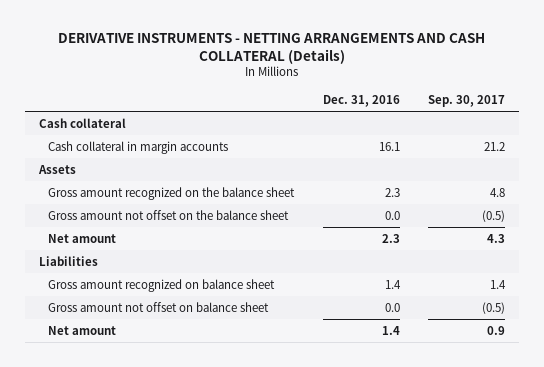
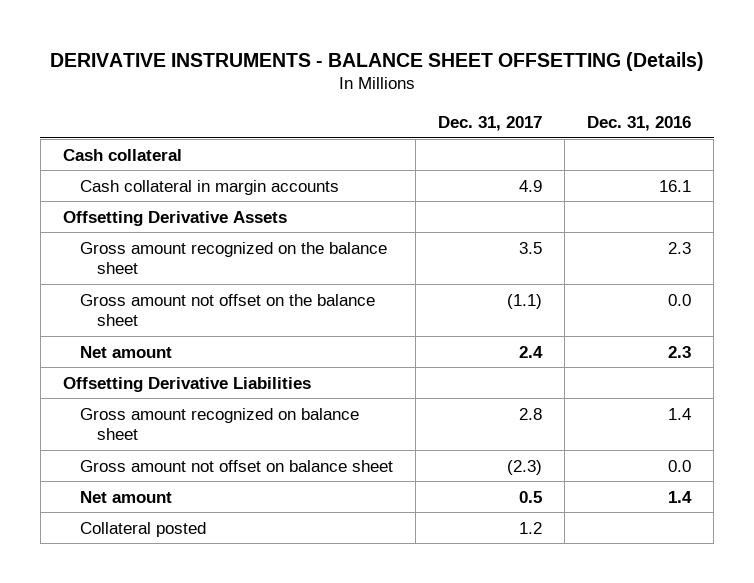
- DERIVATIVE INSTRUMENTS - NETTING ARRANGEMENTS AND CASH COLLATERAL (Details)
+ DERIVATIVE INSTRUMENTS - BALANCE SHEET OFFSETTING (Details)
- | Dec. 31, 2016 | Sep. 30, 2017
+ | Dec. 31, 2017 | Dec. 31, 2016
- Assets
+ Offsetting Derivative Assets
- Liabilities
+ Offsetting Derivative Liabilities
+ Collateral posted | 1.2 |

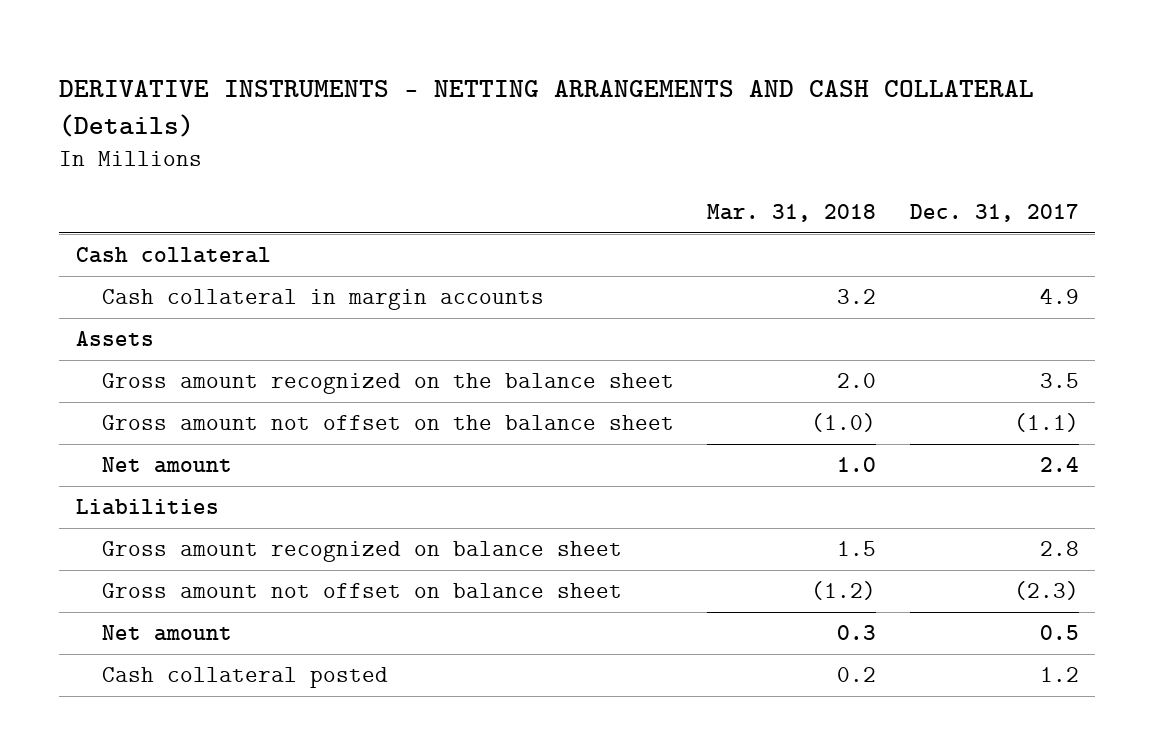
- DERIVATIVE INSTRUMENTS - BALANCE SHEET OFFSETTING (Details)
+ DERIVATIVE INSTRUMENTS - NETTING ARRANGEMENTS AND CASH COLLATERAL (Details)
- | Dec. 31, 2017 | Dec. 31, 2016
+ | Mar. 31, 2018 | Dec. 31, 2017
- Offsetting Derivative Assets
+ Assets
- Offsetting Derivative Liabilities
+ Liabilities
- Collateral posted | 1.2 |
+ Cash collateral posted | 0.2 | 1.2

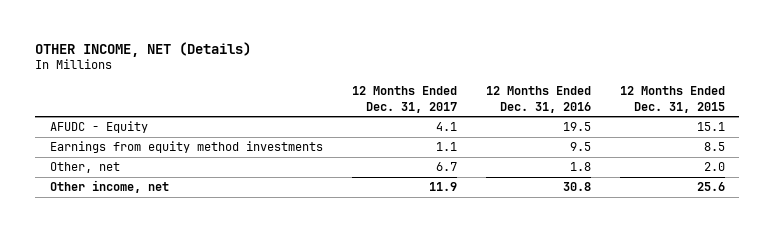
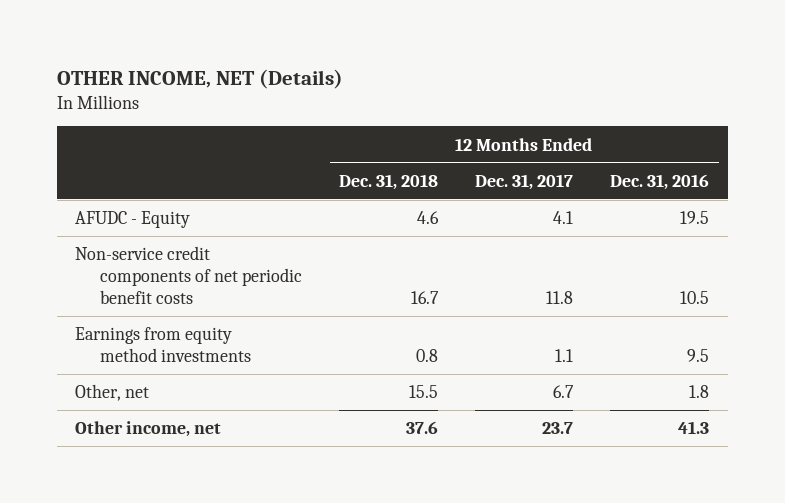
- | 12 Months Ended Dec. 31, 2017 | 12 Months Ended Dec. 31, 2016 | 12 Months Ended Dec. 31, 2015
+ | 12 Months Ended Dec. 31, 2018 | 12 Months Ended Dec. 31, 2017 | 12 Months Ended Dec. 31, 2016
+ Non-service credit components of net periodic benefit costs | 16.7 | 11.8 | 10.5
- Other income, net | 11.9 | 30.8 | 25.6
+ Other income, net | 37.6 | 23.7 | 41.3

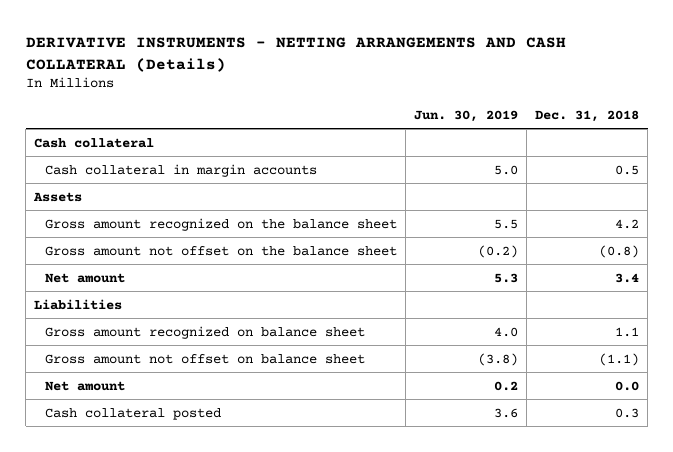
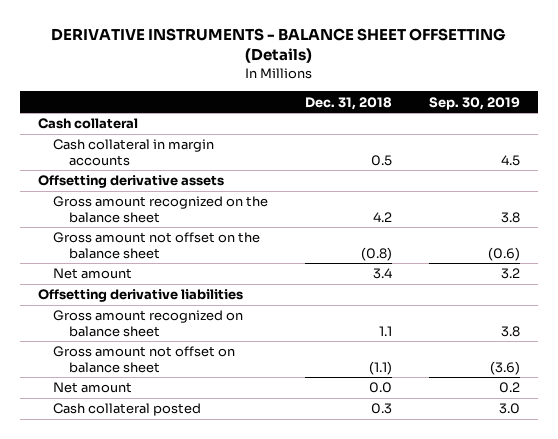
- DERIVATIVE INSTRUMENTS - NETTING ARRANGEMENTS AND CASH COLLATERAL (Details)
+ DERIVATIVE INSTRUMENTS - BALANCE SHEET OFFSETTING (Details)
- | Jun. 30, 2019 | Dec. 31, 2018
+ | Dec. 31, 2018 | Sep. 30, 2019
- Assets
+ Offsetting derivative assets
- Liabilities
+ Offsetting derivative liabilities

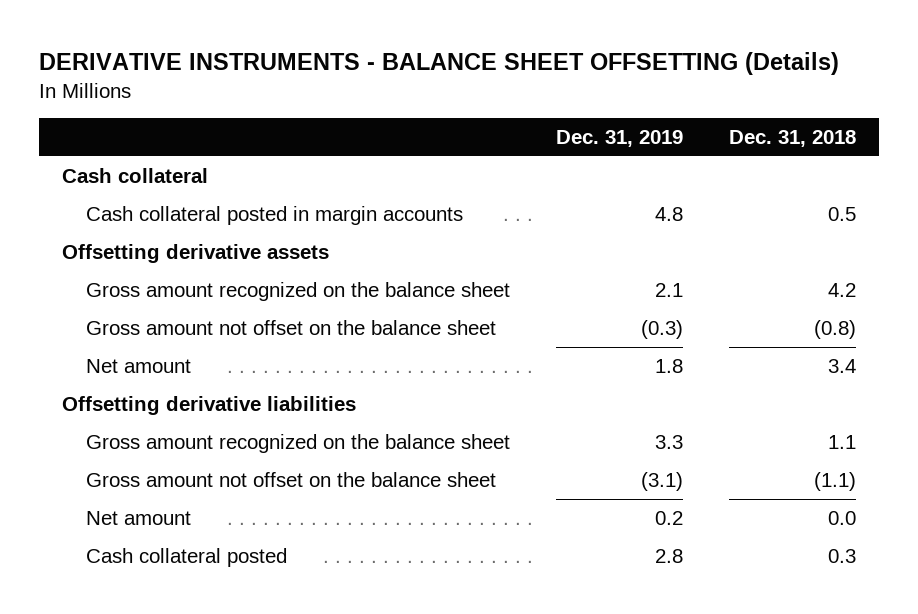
- | Dec. 31, 2018 | Sep. 30, 2019
+ | Dec. 31, 2019 | Dec. 31, 2018
- Cash collateral in margin accounts | 0.5 | 4.5
+ Cash collateral posted in margin accounts | 4.8 | 0.5
- Gross amount recognized on balance sheet | 1.1 | 3.8
- Gross amount not offset on balance sheet | (1.1) | (3.6)
+ Gross amount recognized on the balance sheet | 3.3 | 1.1
+ Gross amount not offset on the balance sheet | (3.1) | (1.1)

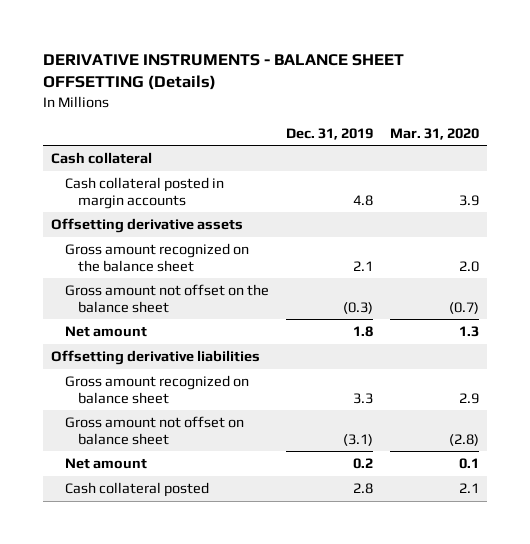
- | Dec. 31, 2019 | Dec. 31, 2018
+ | Dec. 31, 2019 | Mar. 31, 2020
- Gross amount recognized on the balance sheet | 3.3 | 1.1
- Gross amount not offset on the balance sheet | (3.1) | (1.1)
+ Gross amount recognized on balance sheet | 3.3 | 2.9
+ Gross amount not offset on balance sheet | (3.1) | (2.8)

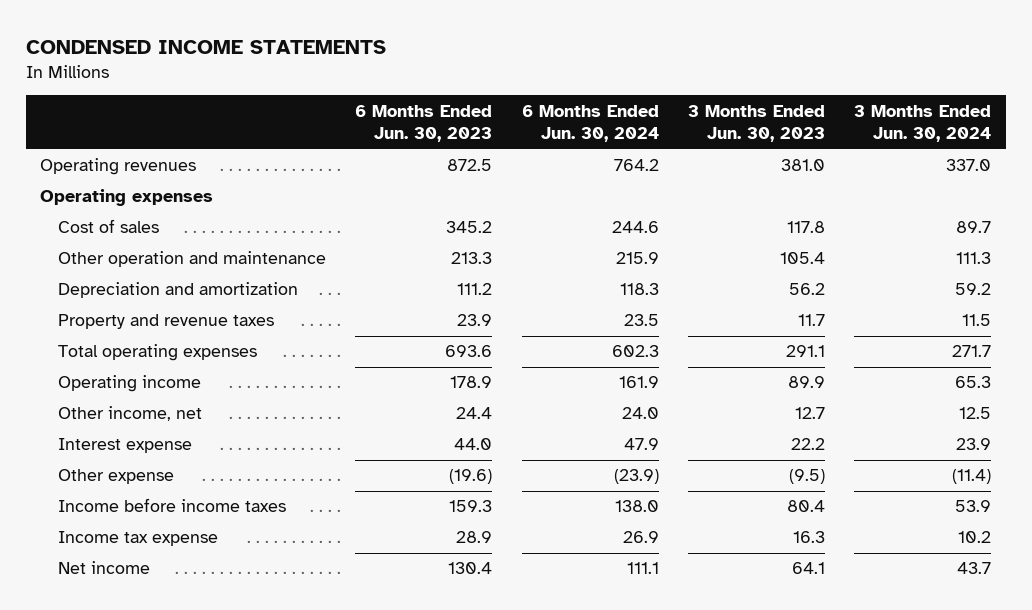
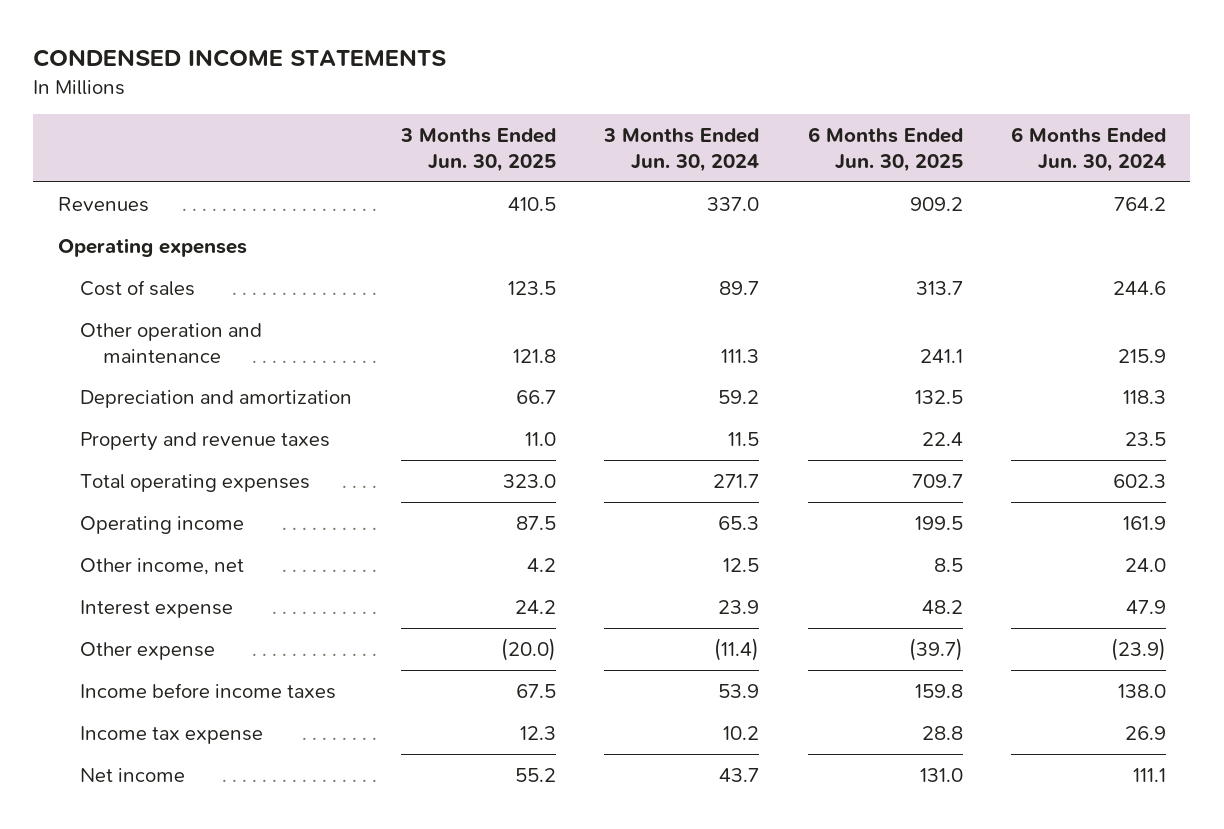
- | 6 Months Ended Jun. 30, 2023 | 6 Months Ended Jun. 30, 2024 | 3 Months Ended Jun. 30, 2023 | 3 Months Ended Jun. 30, 2024
+ | 3 Months Ended Jun. 30, 2025 | 3 Months Ended Jun. 30, 2024 | 6 Months Ended Jun. 30, 2025 | 6 Months Ended Jun. 30, 2024
- Operating revenues | 872.5 | 764.2 | 381.0 | 337.0
+ Revenues | 410.5 | 337.0 | 909.2 | 764.2

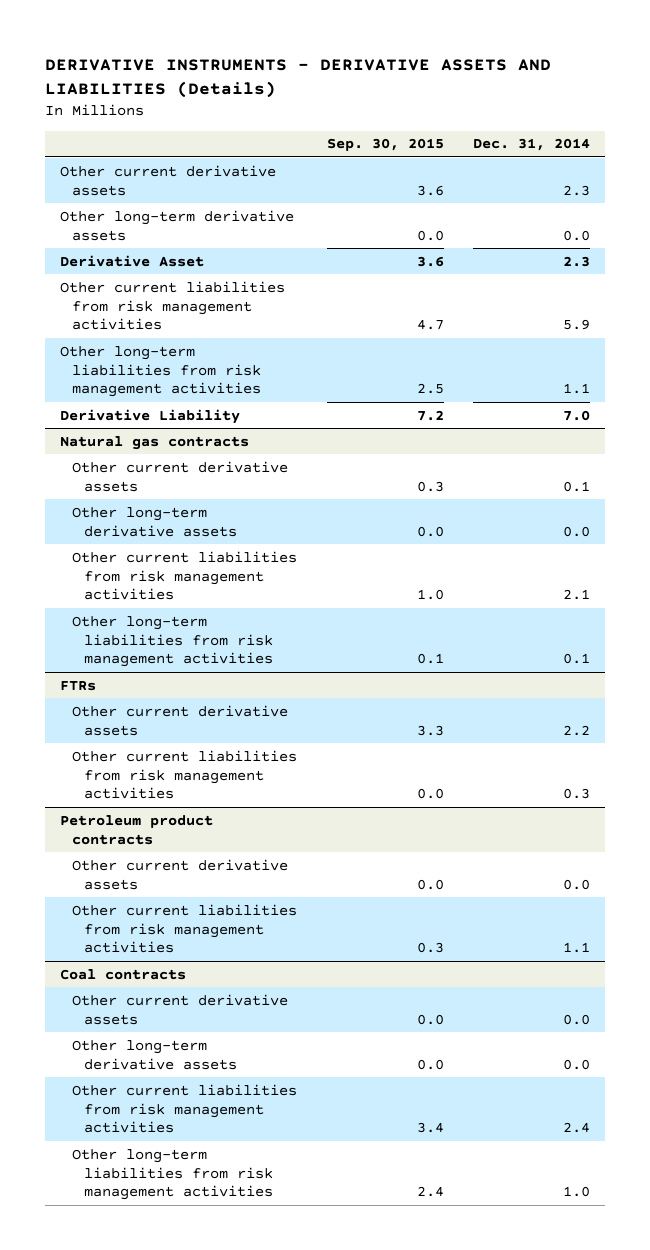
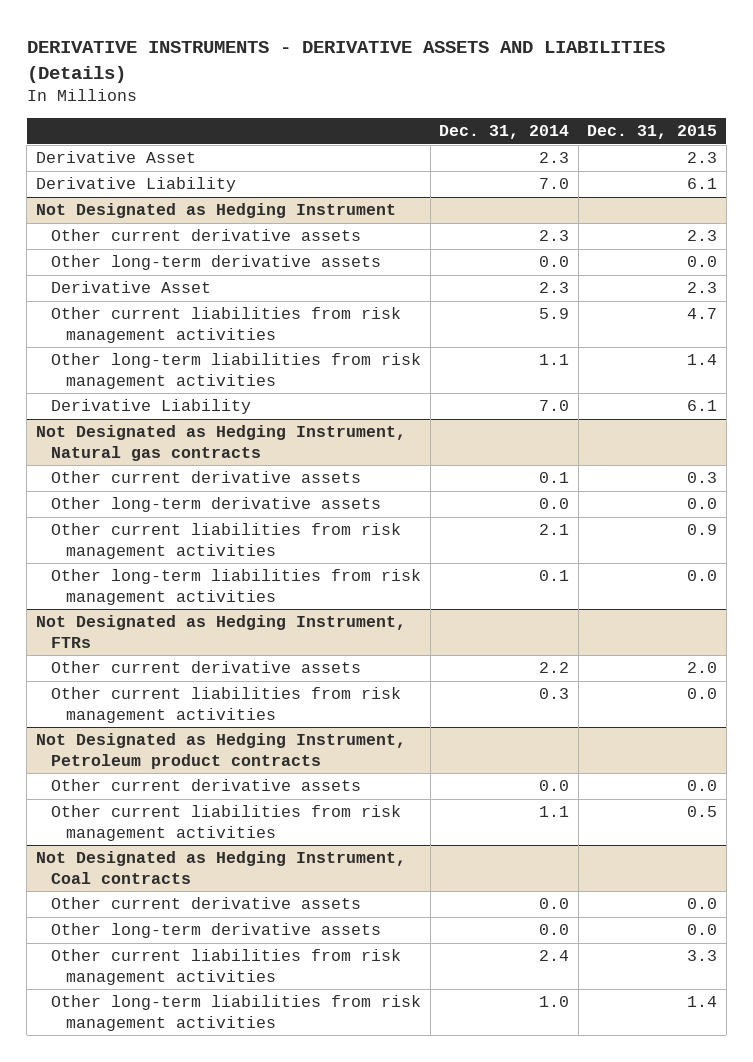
- | Sep. 30, 2015 | Dec. 31, 2014
+ | Dec. 31, 2014 | Dec. 31, 2015
+ Derivative Asset | 2.3 | 2.3
+ Derivative Liability | 7.0 | 6.1
+ Not Designated as Hedging Instrument
- Natural gas contracts
+ Not Designated as Hedging Instrument, Natural gas contracts
- FTRs
+ Not Designated as Hedging Instrument, FTRs
- Petroleum product contracts
+ Not Designated as Hedging Instrument, Petroleum product contracts
- Coal contracts
+ Not Designated as Hedging Instrument, Coal contracts

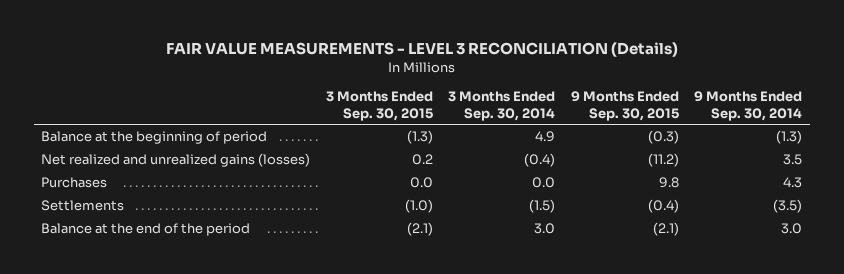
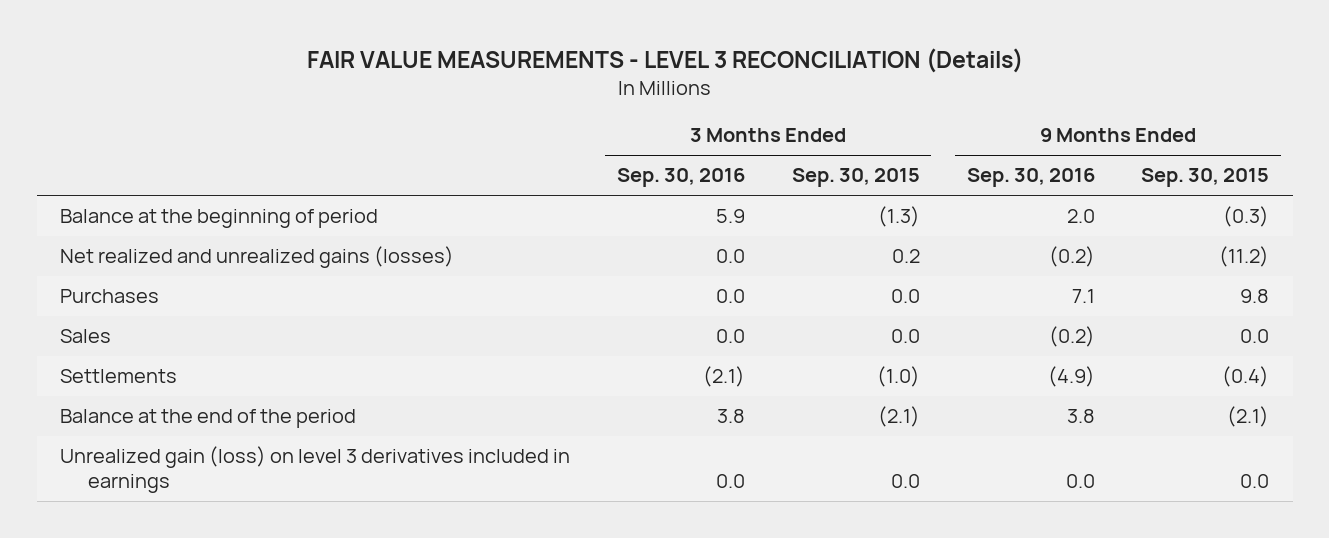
- | 3 Months Ended Sep. 30, 2015 | 3 Months Ended Sep. 30, 2014 | 9 Months Ended Sep. 30, 2015 | 9 Months Ended Sep. 30, 2014
+ | 3 Months Ended Sep. 30, 2016 | 3 Months Ended Sep. 30, 2015 | 9 Months Ended Sep. 30, 2016 | 9 Months Ended Sep. 30, 2015
+ Sales | 0.0 | 0.0 | (0.2) | 0.0
+ Unrealized gain (loss) on level 3 derivatives included in earnings | 0.0 | 0.0 | 0.0 | 0.0

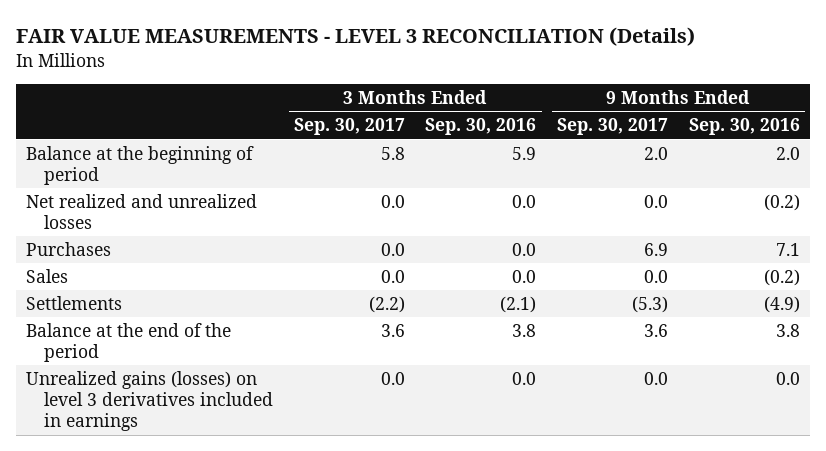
- | 3 Months Ended Sep. 30, 2016 | 3 Months Ended Sep. 30, 2015 | 9 Months Ended Sep. 30, 2016 | 9 Months Ended Sep. 30, 2015
+ | 3 Months Ended Sep. 30, 2017 | 3 Months Ended Sep. 30, 2016 | 9 Months Ended Sep. 30, 2017 | 9 Months Ended Sep. 30, 2016
- Net realized and unrealized gains (losses) | 0.0 | 0.2 | (0.2) | (11.2)
+ Net realized and unrealized losses | 0.0 | 0.0 | 0.0 | (0.2)
- Unrealized gain (loss) on level 3 derivatives included in earnings | 0.0 | 0.0 | 0.0 | 0.0
+ Unrealized gains (losses) on level 3 derivatives included in earnings | 0.0 | 0.0 | 0.0 | 0.0

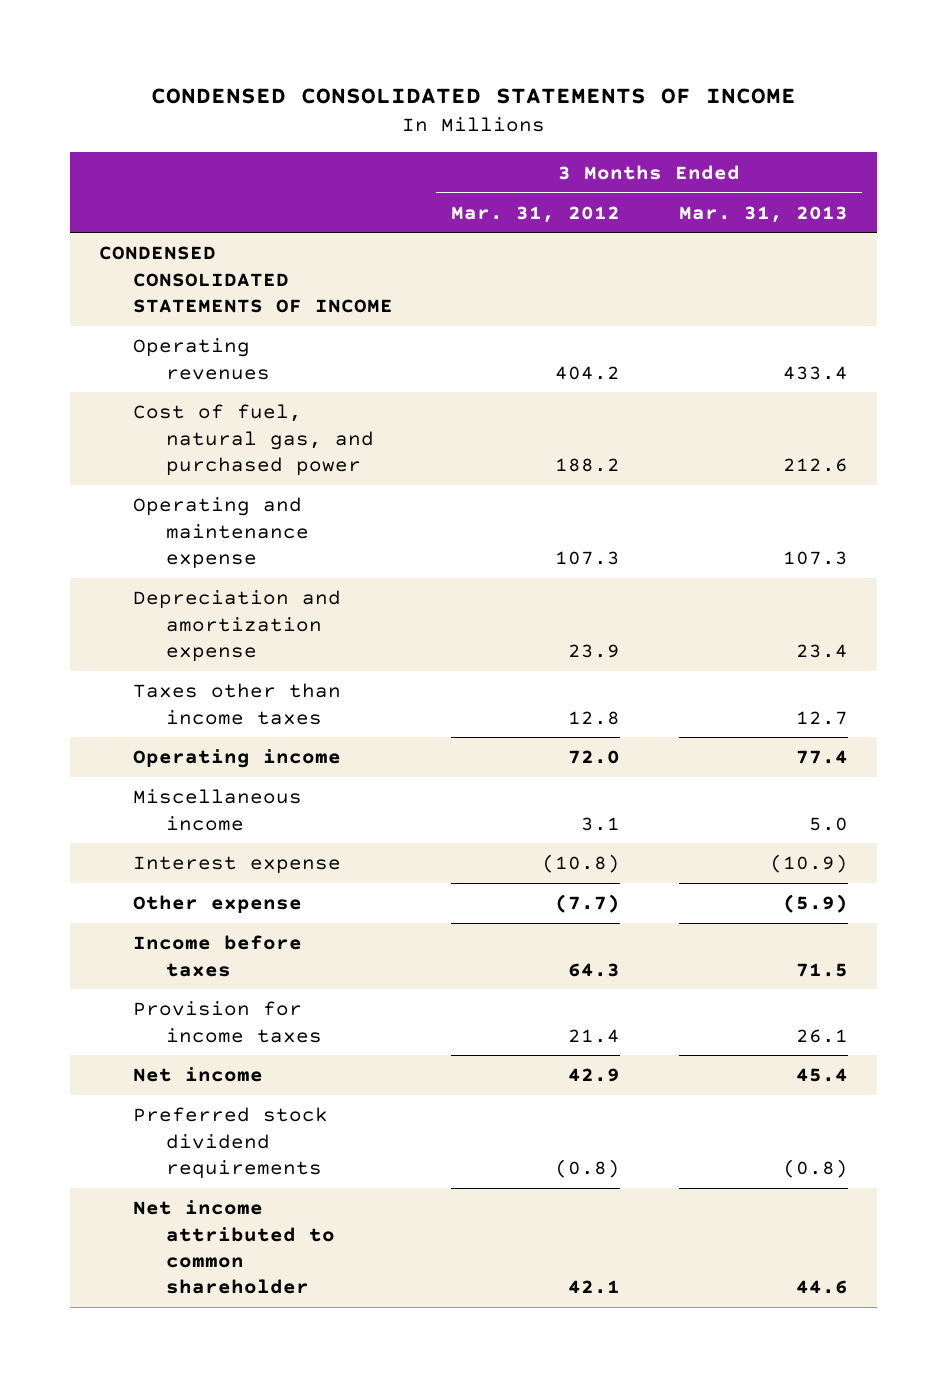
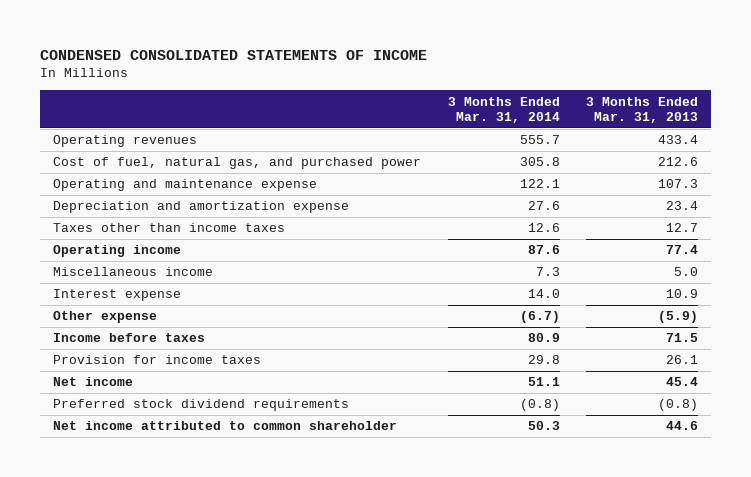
- | 3 Months Ended Mar. 31, 2012 | 3 Months Ended Mar. 31, 2013
+ | 3 Months Ended Mar. 31, 2014 | 3 Months Ended Mar. 31, 2013
- CONDENSED CONSOLIDATED STATEMENTS OF INCOME
- Interest expense | (10.8) | (10.9)
+ Interest expense | 14.0 | 10.9

